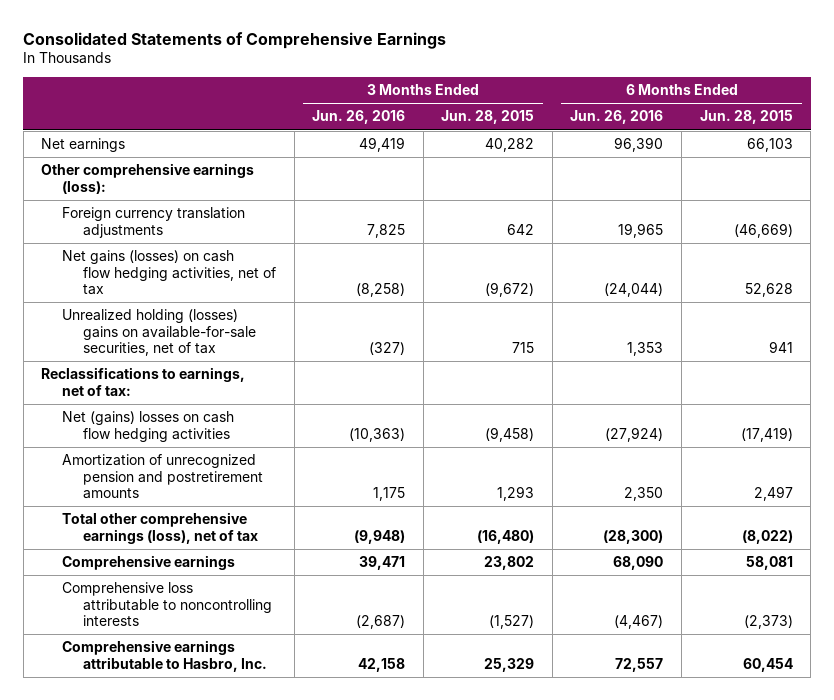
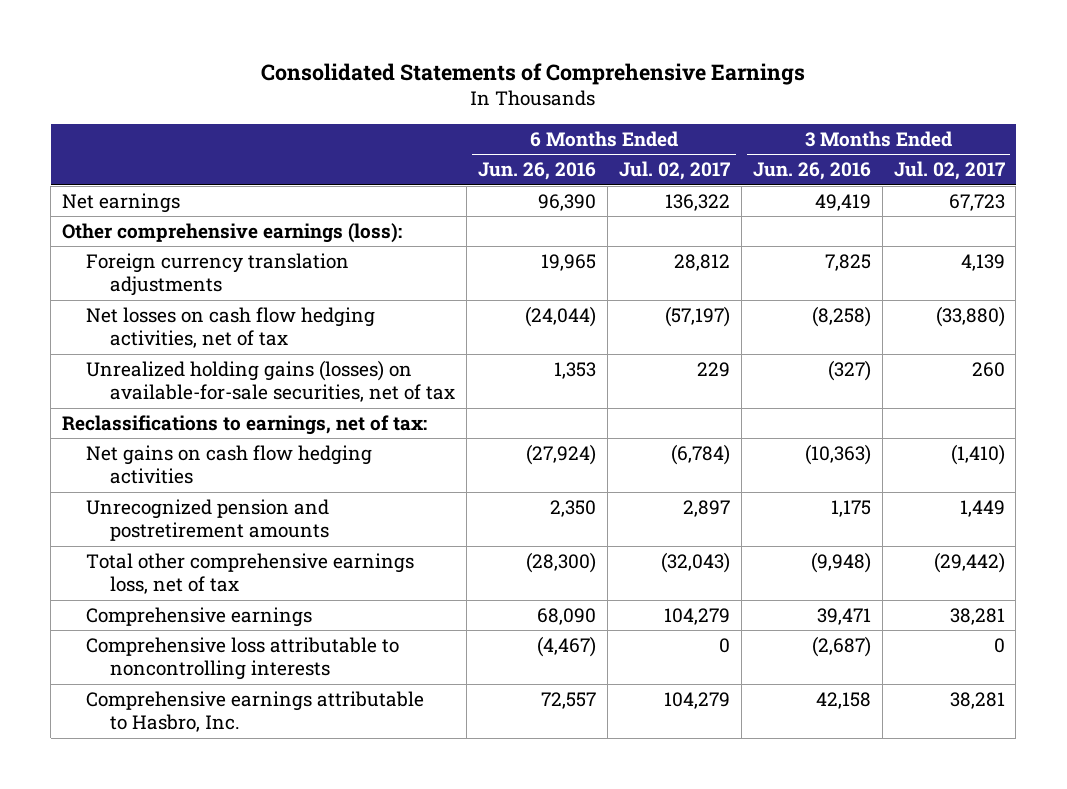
- | 3 Months Ended Jun. 26, 2016 | 3 Months Ended Jun. 28, 2015 | 6 Months Ended Jun. 26, 2016 | 6 Months Ended Jun. 28, 2015
+ | 6 Months Ended Jun. 26, 2016 | 6 Months Ended Jul. 02, 2017 | 3 Months Ended Jun. 26, 2016 | 3 Months Ended Jul. 02, 2017
- Net gains (losses) on cash flow hedging activities, net of tax | (8,258) | (9,672) | (24,044) | 52,628
- Unrealized holding (losses) gains on available-for-sale securities, net of tax | (327) | 715 | 1,353 | 941
+ Net losses on cash flow hedging activities, net of tax | (24,044) | (57,197) | (8,258) | (33,880)
+ Unrealized holding gains (losses) on available-for-sale securities, net of tax | 1,353 | 229 | (327) | 260
- Net (gains) losses on cash flow hedging activities | (10,363) | (9,458) | (27,924) | (17,419)
- Amortization of unrecognized pension and postretirement amounts | 1,175 | 1,293 | 2,350 | 2,497
- Total other comprehensive earnings (loss), net of tax | (9,948) | (16,480) | (28,300) | (8,022)
+ Net gains on cash flow hedging activities | (27,924) | (6,784) | (10,363) | (1,410)
+ Unrecognized pension and postretirement amounts | 2,350 | 2,897 | 1,175 | 1,449
+ Total other comprehensive earnings loss, net of tax | (28,300) | (32,043) | (9,948) | (29,442)

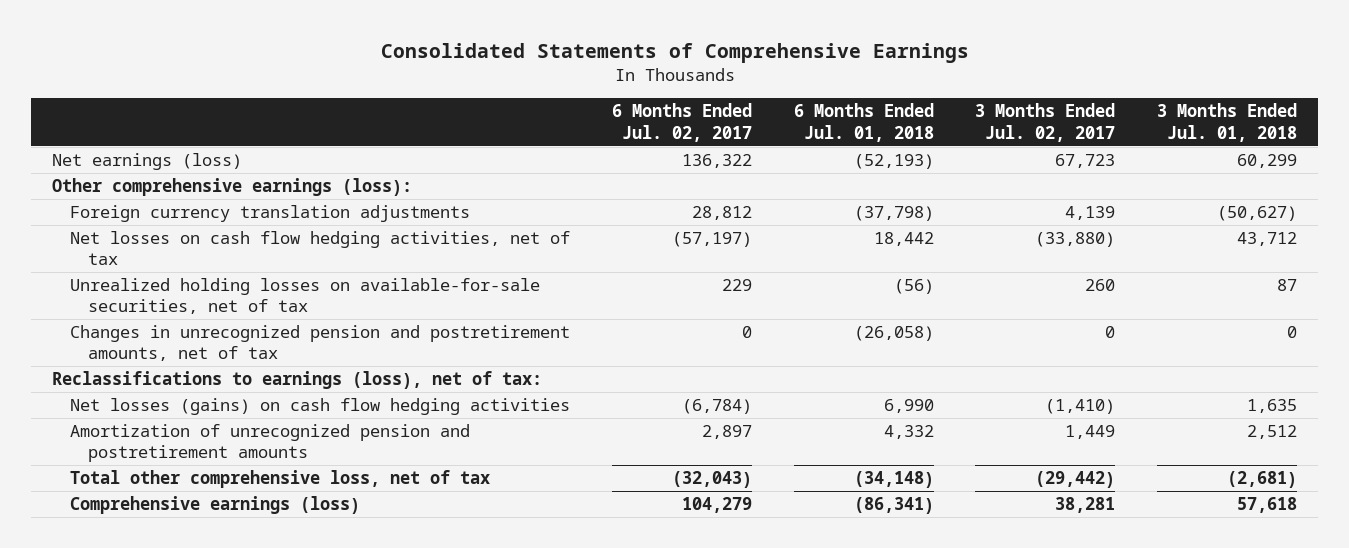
- | 6 Months Ended Jun. 26, 2016 | 6 Months Ended Jul. 02, 2017 | 3 Months Ended Jun. 26, 2016 | 3 Months Ended Jul. 02, 2017
+ | 6 Months Ended Jul. 02, 2017 | 6 Months Ended Jul. 01, 2018 | 3 Months Ended Jul. 02, 2017 | 3 Months Ended Jul. 01, 2018
- Net earnings | 96,390 | 136,322 | 49,419 | 67,723
+ Net earnings (loss) | 136,322 | (52,193) | 67,723 | 60,299
- Unrealized holding gains (losses) on available-for-sale securities, net of tax | 1,353 | 229 | (327) | 260
- Reclassifications to earnings, net of tax:
- Net gains on cash flow hedging activities | (27,924) | (6,784) | (10,363) | (1,410)
- Unrecognized pension and postretirement amounts | 2,350 | 2,897 | 1,175 | 1,449
- Total other comprehensive earnings loss, net of tax | (28,300) | (32,043) | (9,948) | (29,442)
- Comprehensive earnings | 68,090 | 104,279 | 39,471 | 38,281
- Comprehensive loss attributable to noncontrolling interests | (4,467) | 0 | (2,687) | 0
- Comprehensive earnings attributable to Hasbro, Inc. | 72,557 | 104,279 | 42,158 | 38,281
+ Unrealized holding losses on available-for-sale securities, net of tax | 229 | (56) | 260 | 87
+ Changes in unrecognized pension and postretirement amounts, net of tax | 0 | (26,058) | 0 | 0
+ Reclassifications to earnings (loss), net of tax:
+ Net losses (gains) on cash flow hedging activities | (6,784) | 6,990 | (1,410) | 1,635
+ Amortization of unrecognized pension and postretirement amounts | 2,897 | 4,332 | 1,449 | 2,512
+ Total other comprehensive loss, net of tax | (32,043) | (34,148) | (29,442) | (2,681)
+ Comprehensive earnings (loss) | 104,279 | (86,341) | 38,281 | 57,618

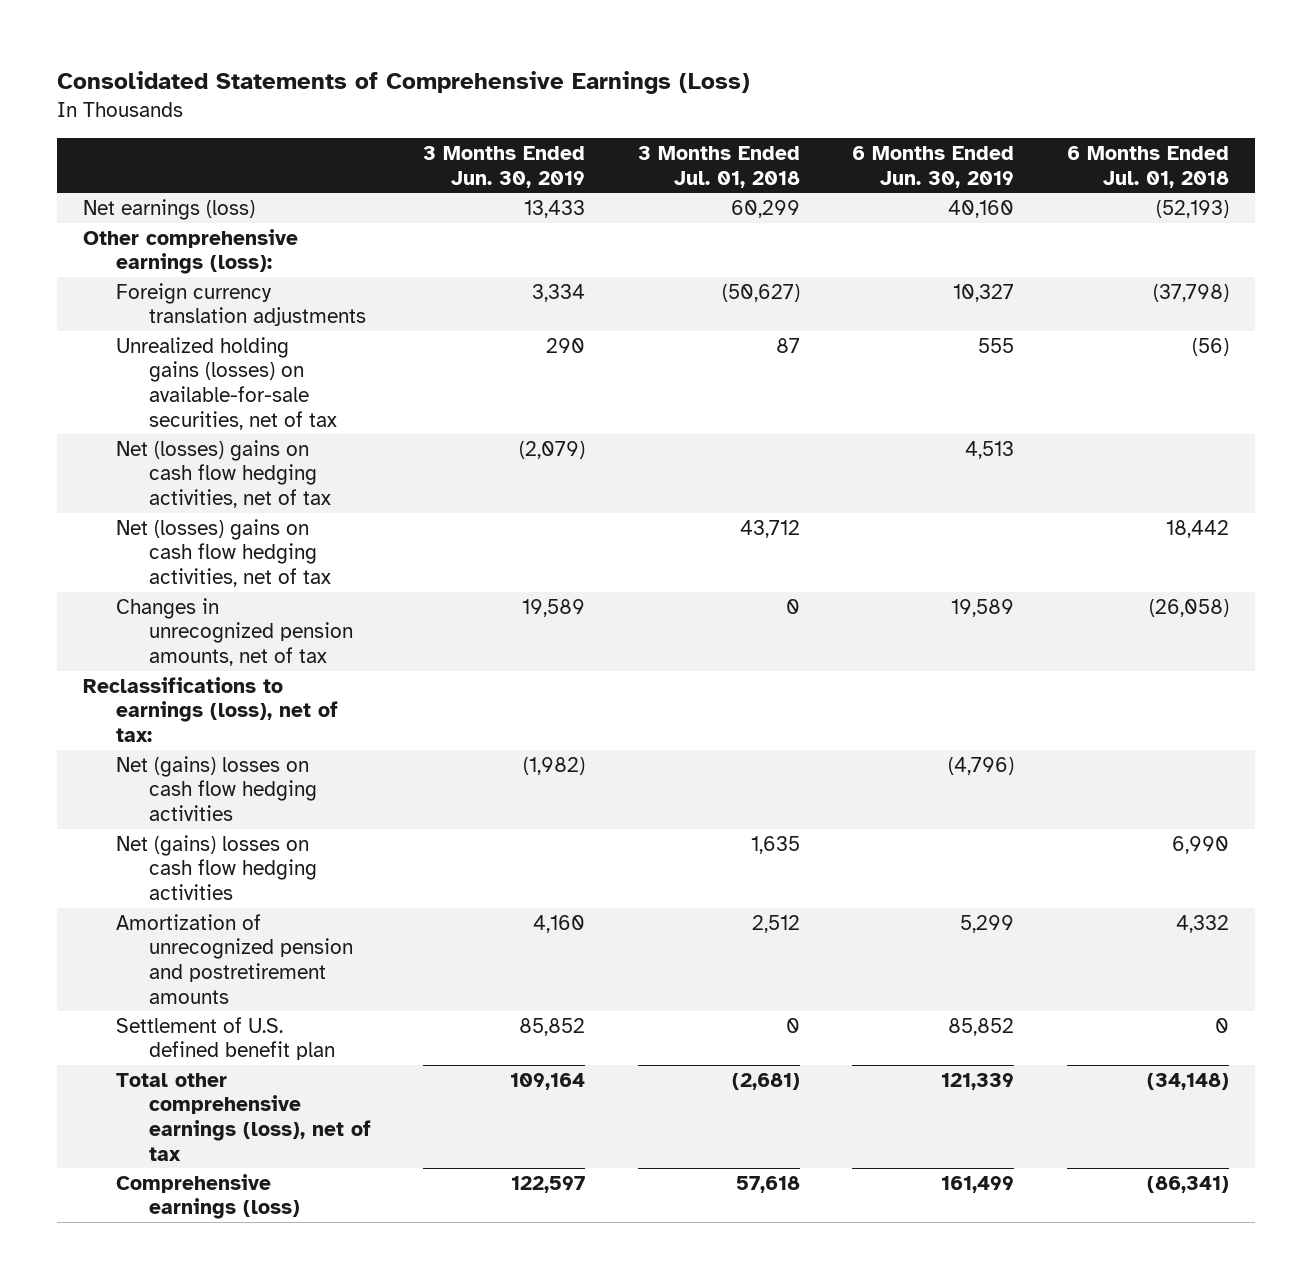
- Consolidated Statements of Comprehensive Earnings
+ Consolidated Statements of Comprehensive Earnings (Loss)
- | 6 Months Ended Jul. 02, 2017 | 6 Months Ended Jul. 01, 2018 | 3 Months Ended Jul. 02, 2017 | 3 Months Ended Jul. 01, 2018
+ | 3 Months Ended Jun. 30, 2019 | 3 Months Ended Jul. 01, 2018 | 6 Months Ended Jun. 30, 2019 | 6 Months Ended Jul. 01, 2018
- Net losses on cash flow hedging activities, net of tax | (57,197) | 18,442 | (33,880) | 43,712
- Unrealized holding losses on available-for-sale securities, net of tax | 229 | (56) | 260 | 87
- Changes in unrecognized pension and postretirement amounts, net of tax | 0 | (26,058) | 0 | 0
+ Unrealized holding gains (losses) on available-for-sale securities, net of tax | 290 | 87 | 555 | (56)
+ Net (losses) gains on cash flow hedging activities, net of tax | (2,079) | | 4,513 |
+ Net (losses) gains on cash flow hedging activities, net of tax | | 43,712 | | 18,442
+ Changes in unrecognized pension amounts, net of tax | 19,589 | 0 | 19,589 | (26,058)
- Net losses (gains) on cash flow hedging activities | (6,784) | 6,990 | (1,410) | 1,635
+ Net (gains) losses on cash flow hedging activities | (1,982) | | (4,796) |
+ Net (gains) losses on cash flow hedging activities | | 1,635 | | 6,990
- Total other comprehensive loss, net of tax | (32,043) | (34,148) | (29,442) | (2,681)
+ Settlement of U.S. defined benefit plan | 85,852 | 0 | 85,852 | 0
+ Total other comprehensive earnings (loss), net of tax | 109,164 | (2,681) | 121,339 | (34,148)

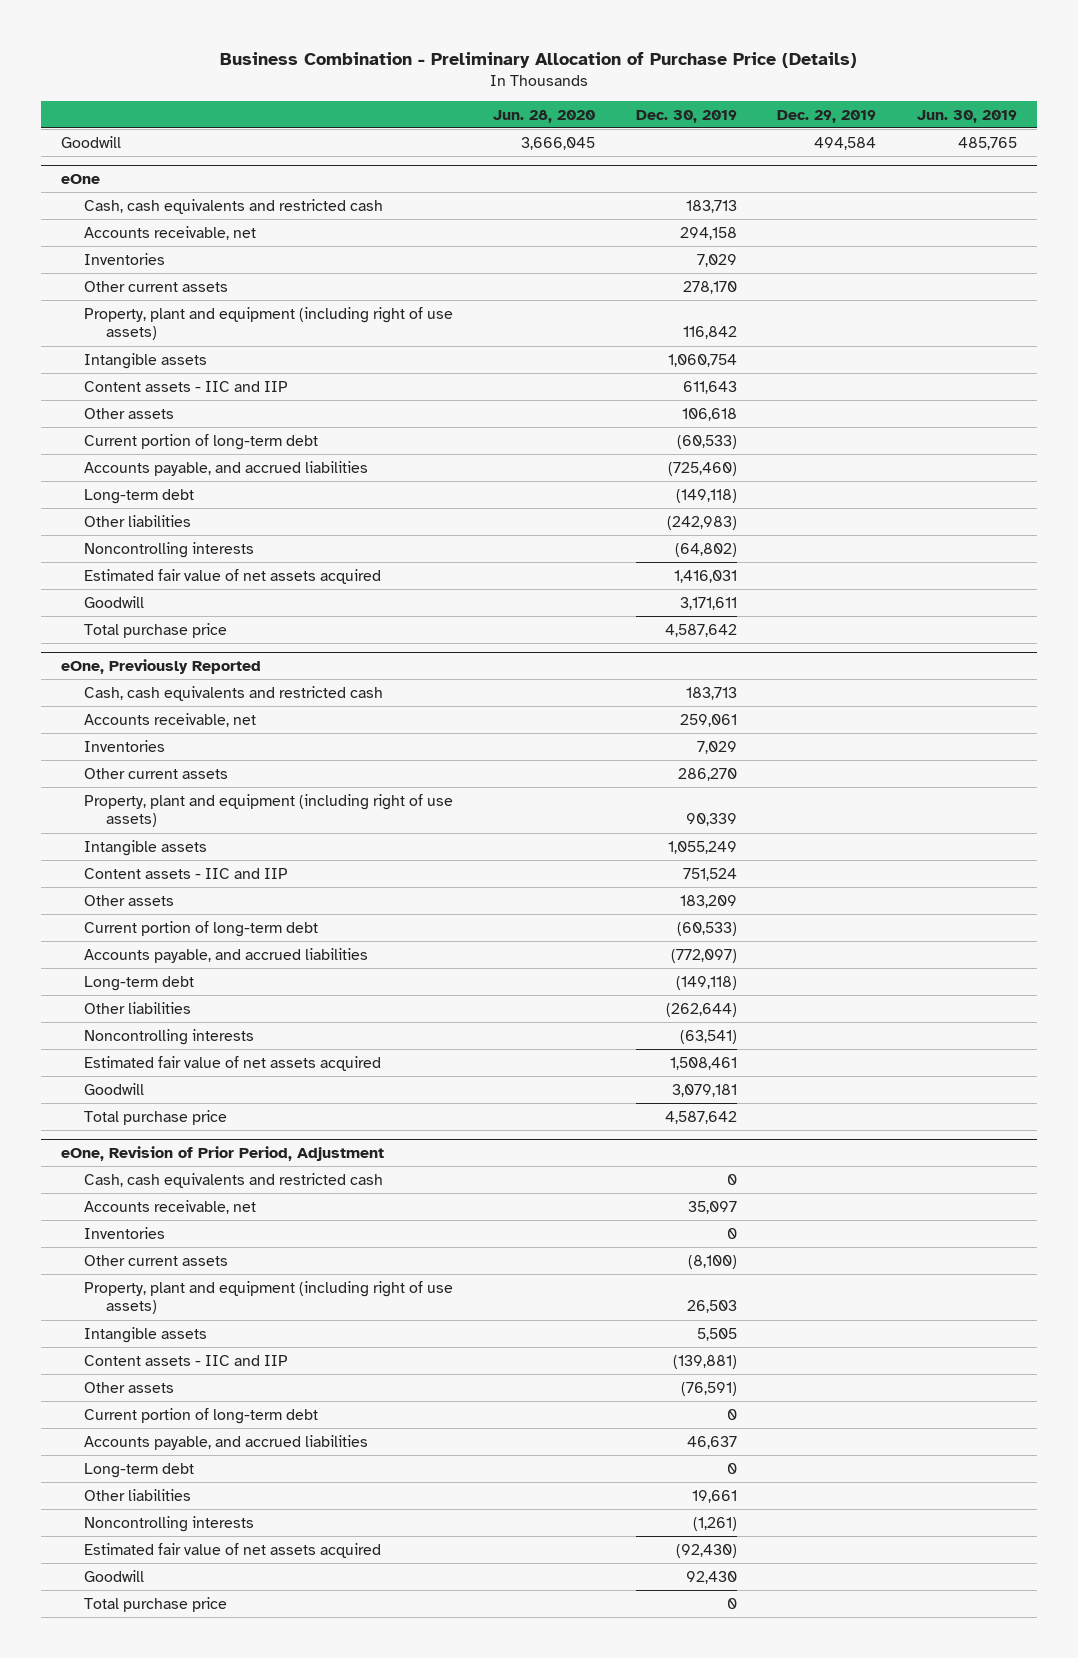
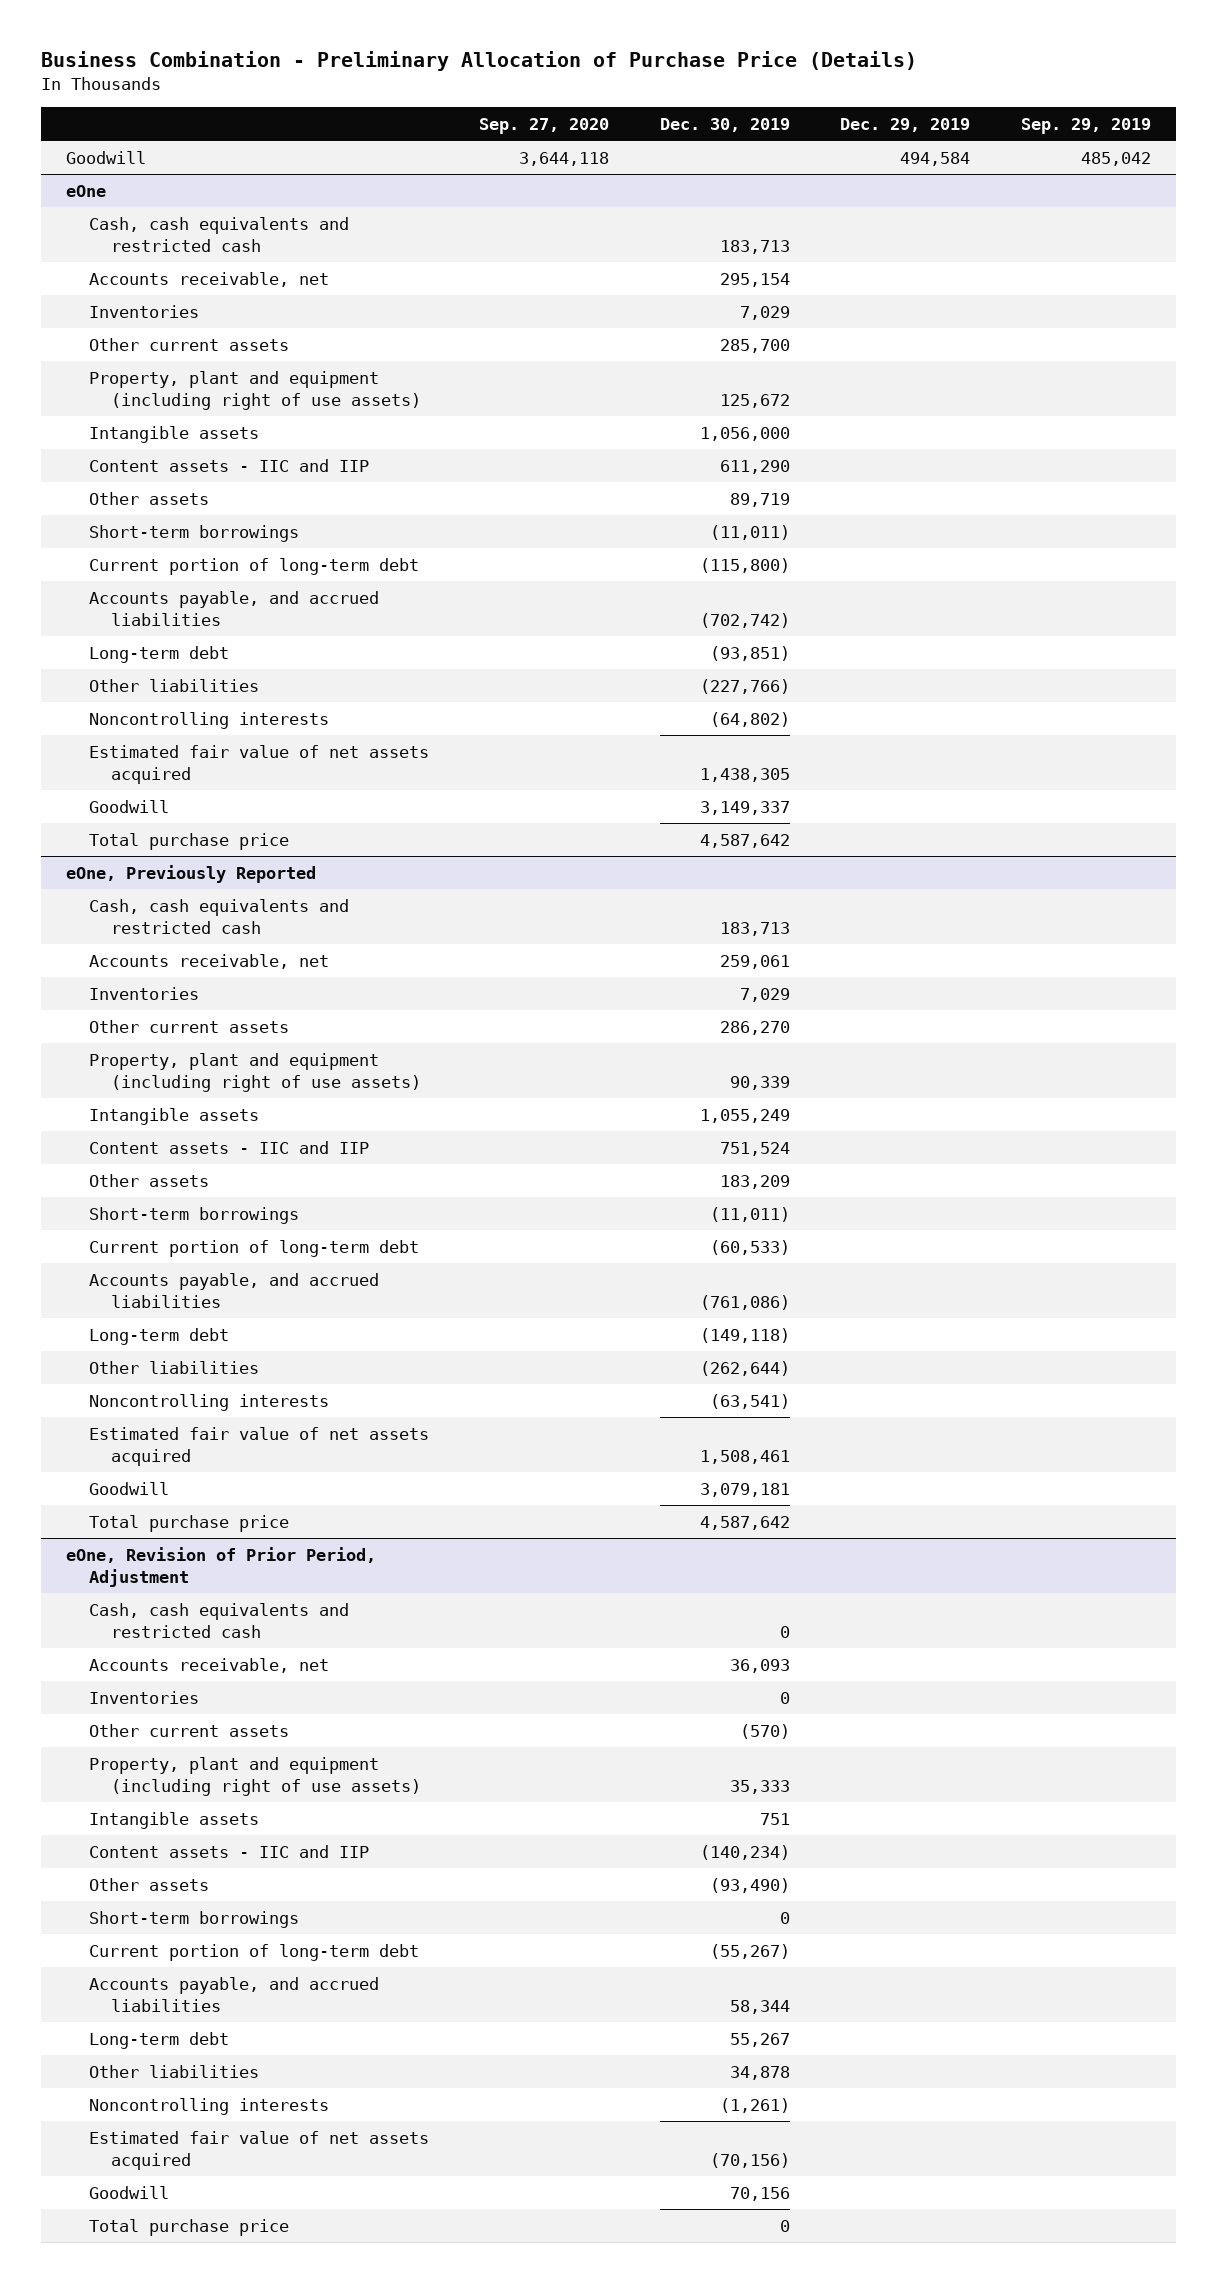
- | Jun. 28, 2020 | Dec. 30, 2019 | Dec. 29, 2019 | Jun. 30, 2019
+ | Sep. 27, 2020 | Dec. 30, 2019 | Dec. 29, 2019 | Sep. 29, 2019
@ eOne
- Accounts receivable, net | | 294,158 | |
+ Accounts receivable, net | | 295,154 | |
- Other current assets | | 278,170 | |
- Property, plant and equipment (including right of use assets) | | 116,842 | |
- Intangible assets | | 1,060,754 | |
- Content assets - IIC and IIP | | 611,643 | |
- Other assets | | 106,618 | |
- Current portion of long-term debt | | (60,533) | |
- Accounts payable, and accrued liabilities | | (725,460) | |
- Long-term debt | | (149,118) | |
- Other liabilities | | (242,983) | |
+ Other current assets | | 285,700 | |
+ Property, plant and equipment (including right of use assets) | | 125,672 | |
+ Intangible assets | | 1,056,000 | |
+ Content assets - IIC and IIP | | 611,290 | |
+ Other assets | | 89,719 | |
+ Short-term borrowings | | (11,011) | |
+ Current portion of long-term debt | | (115,800) | |
+ Accounts payable, and accrued liabilities | | (702,742) | |
+ Long-term debt | | (93,851) | |
+ Other liabilities | | (227,766) | |
- Estimated fair value of net assets acquired | | 1,416,031 | |
- Goodwill | | 3,171,611 | |
+ Estimated fair value of net assets acquired | | 1,438,305 | |
+ Goodwill | | 3,149,337 | |
@ eOne, Previously Reported
+ Short-term borrowings | | (11,011) | |
- Accounts payable, and accrued liabilities | | (772,097) | |
+ Accounts payable, and accrued liabilities | | (761,086) | |
@ eOne, Revision of Prior Period, Adjustment
- Accounts receivable, net | | 35,097 | |
+ Accounts receivable, net | | 36,093 | |
- Other current assets | | (8,100) | |
- Property, plant and equipment (including right of use assets) | | 26,503 | |
- Intangible assets | | 5,505 | |
- Content assets - IIC and IIP | | (139,881) | |
- Other assets | | (76,591) | |
- Current portion of long-term debt | | 0 | |
- Accounts payable, and accrued liabilities | | 46,637 | |
- Long-term debt | | 0 | |
- Other liabilities | | 19,661 | |
+ Other current assets | | (570) | |
+ Property, plant and equipment (including right of use assets) | | 35,333 | |
+ Intangible assets | | 751 | |
+ Content assets - IIC and IIP | | (140,234) | |
+ Other assets | | (93,490) | |
+ Short-term borrowings | | 0 | |
+ Current portion of long-term debt | | (55,267) | |
+ Accounts payable, and accrued liabilities | | 58,344 | |
+ Long-term debt | | 55,267 | |
+ Other liabilities | | 34,878 | |
- Estimated fair value of net assets acquired | | (92,430) | |
- Goodwill | | 92,430 | |
+ Estimated fair value of net assets acquired | | (70,156) | |
+ Goodwill | | 70,156 | |

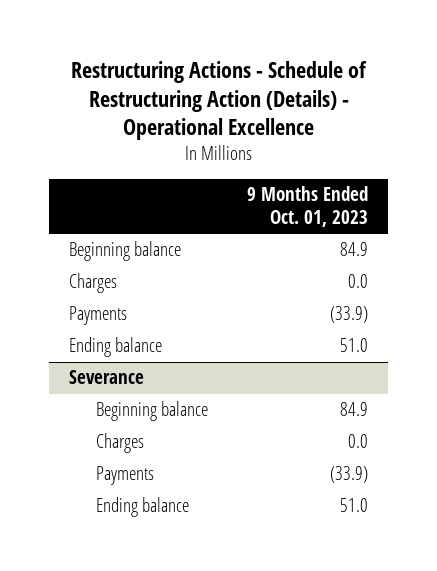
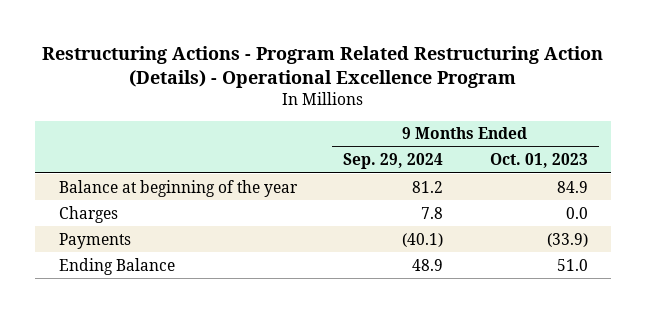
- Restructuring Actions - Schedule of Restructuring Action (Details) - Operational Excellence
+ Restructuring Actions - Program Related Restructuring Action (Details) - Operational Excellence Program
- | 9 Months Ended Oct. 01, 2023
+ | 9 Months Ended Sep. 29, 2024 | 9 Months Ended Oct. 01, 2023
- Beginning balance | 84.9
- Charges | 0.0
- Payments | (33.9)
- Ending balance | 51.0
- Severance
- Beginning balance | 84.9
+ Balance at beginning of the year | 81.2 | 84.9
- Ending balance | 51.0
+ Ending Balance | 48.9 | 51.0

